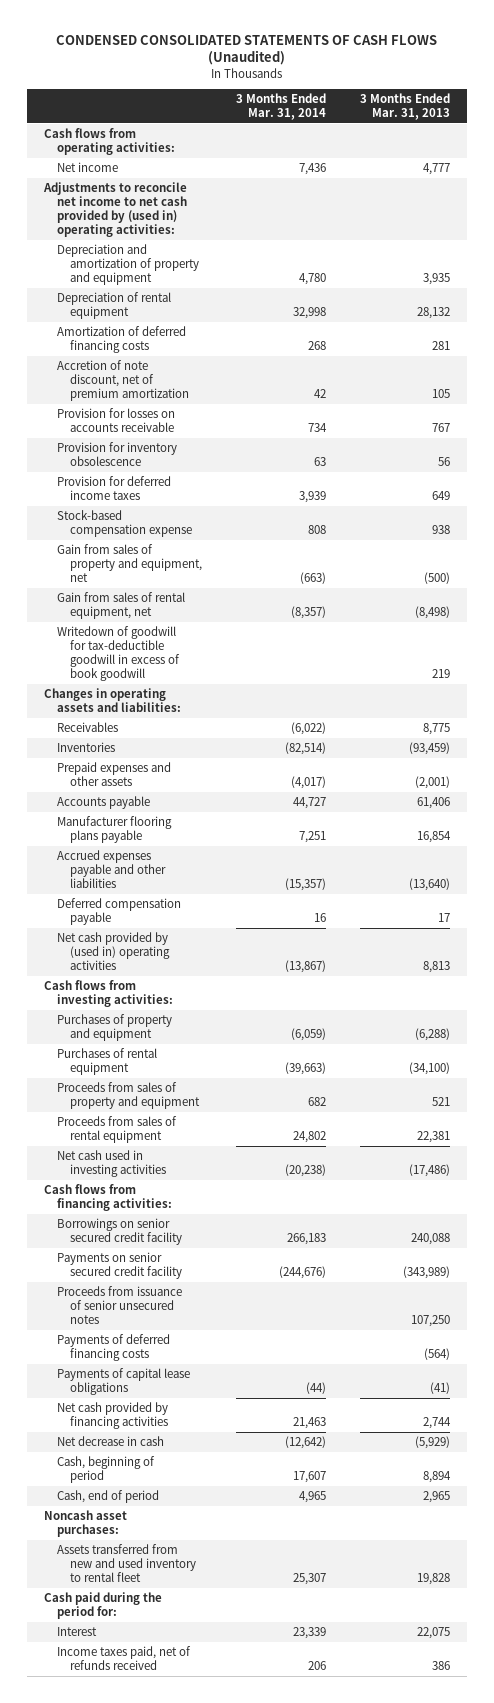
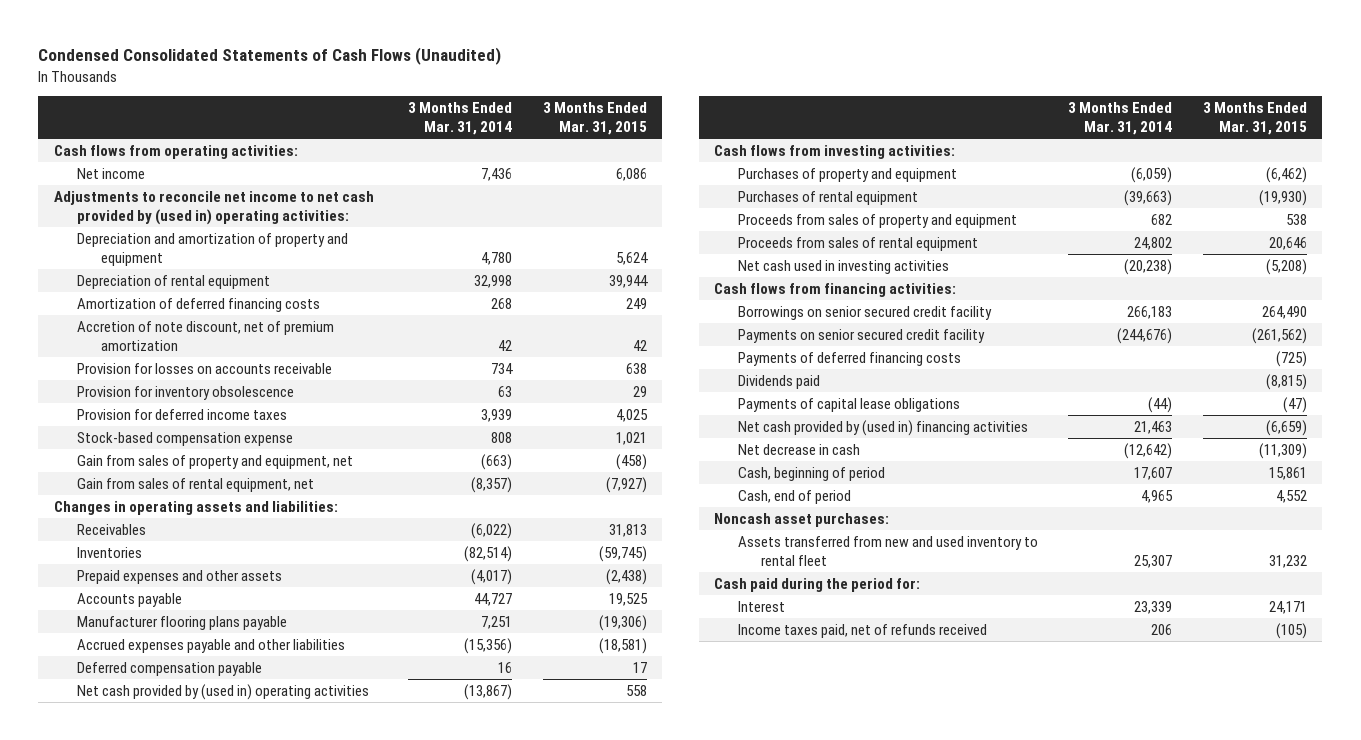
- CONDENSED CONSOLIDATED STATEMENTS OF CASH FLOWS (Unaudited)
+ Condensed Consolidated Statements of Cash Flows (Unaudited)
- | 3 Months Ended Mar. 31, 2014 | 3 Months Ended Mar. 31, 2013
+ | 3 Months Ended Mar. 31, 2014 | 3 Months Ended Mar. 31, 2015
- Writedown of goodwill for tax-deductible goodwill in excess of book goodwill | | 219
- Accrued expenses payable and other liabilities | (15,357) | (13,640)
+ Accrued expenses payable and other liabilities | (15,356) | (18,581)
- Proceeds from issuance of senior unsecured notes | | 107,250
+ Dividends paid | | (8,815)
- Net cash provided by financing activities | 21,463 | 2,744
+ Net cash provided by (used in) financing activities | 21,463 | (6,659)

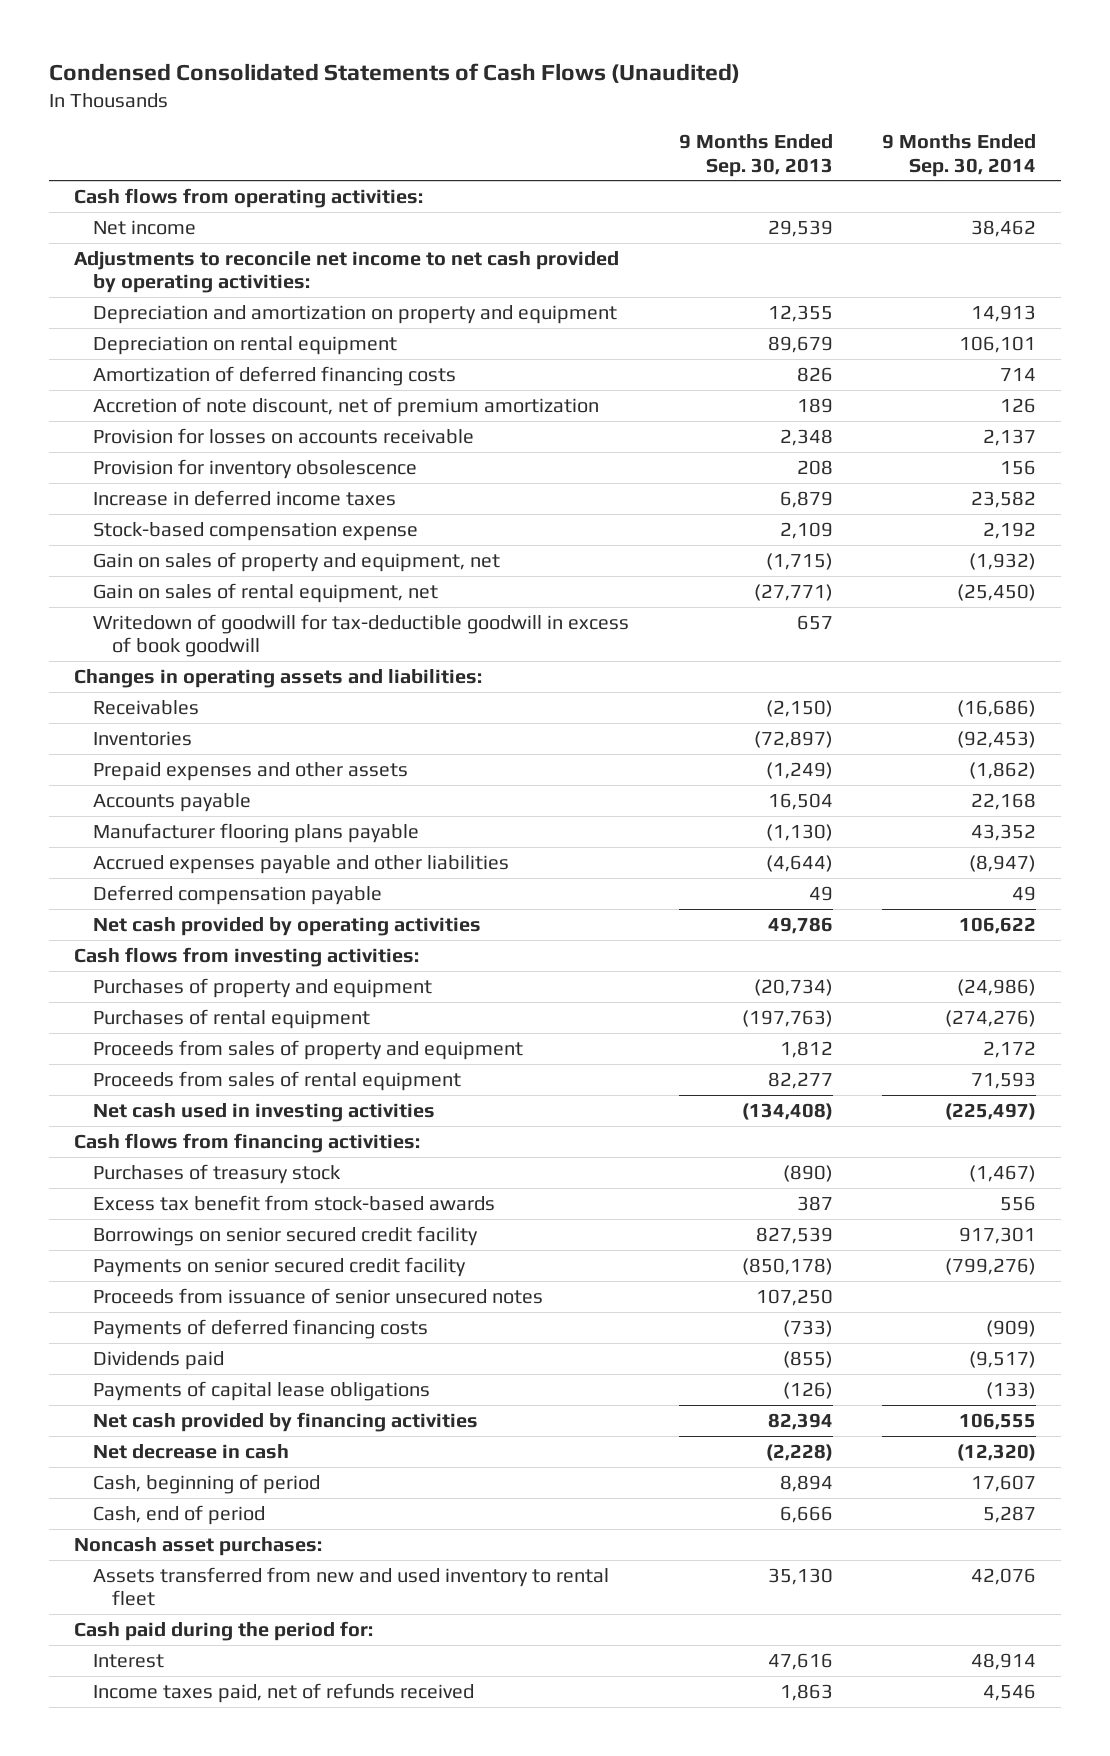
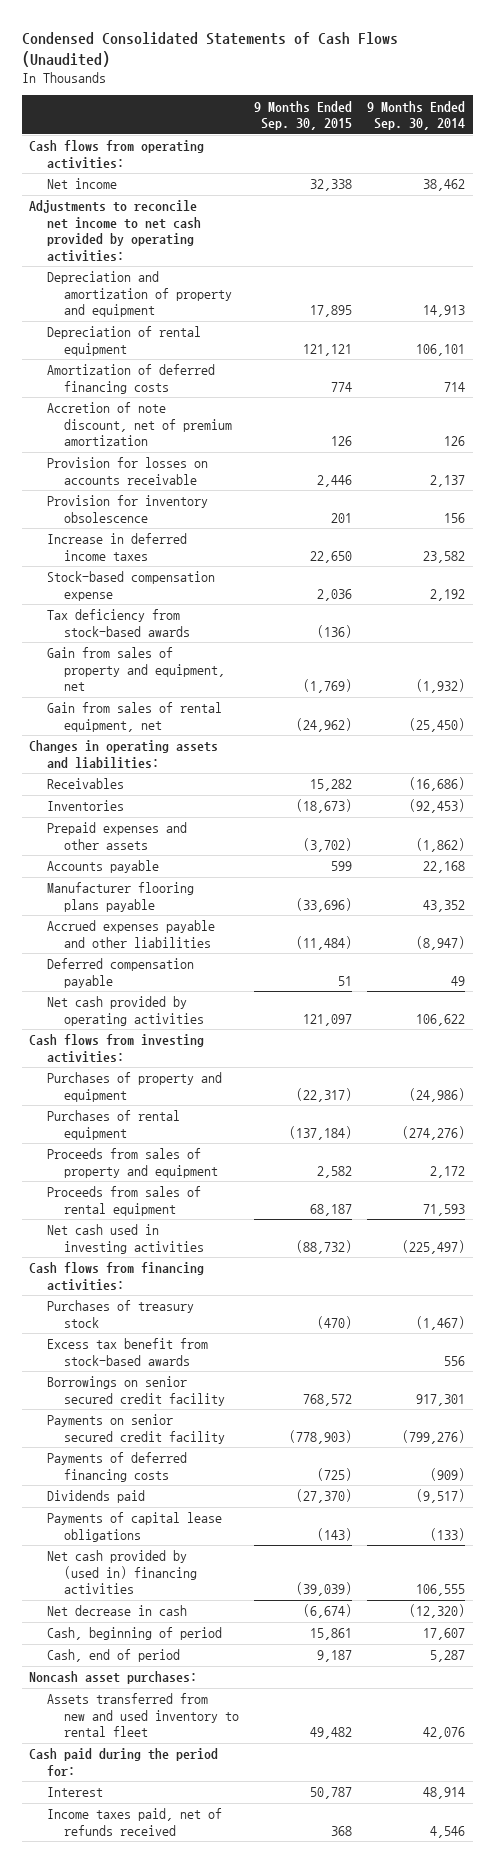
- | 9 Months Ended Sep. 30, 2013 | 9 Months Ended Sep. 30, 2014
+ | 9 Months Ended Sep. 30, 2015 | 9 Months Ended Sep. 30, 2014
- Depreciation and amortization on property and equipment | 12,355 | 14,913
- Depreciation on rental equipment | 89,679 | 106,101
+ Depreciation and amortization of property and equipment | 17,895 | 14,913
+ Depreciation of rental equipment | 121,121 | 106,101
- Gain on sales of property and equipment, net | (1,715) | (1,932)
- Gain on sales of rental equipment, net | (27,771) | (25,450)
- Writedown of goodwill for tax-deductible goodwill in excess of book goodwill | 657 |
+ Tax deficiency from stock-based awards | (136) |
+ Gain from sales of property and equipment, net | (1,769) | (1,932)
+ Gain from sales of rental equipment, net | (24,962) | (25,450)
- Proceeds from issuance of senior unsecured notes | 107,250 |
- Net cash provided by financing activities | 82,394 | 106,555
+ Net cash provided by (used in) financing activities | (39,039) | 106,555

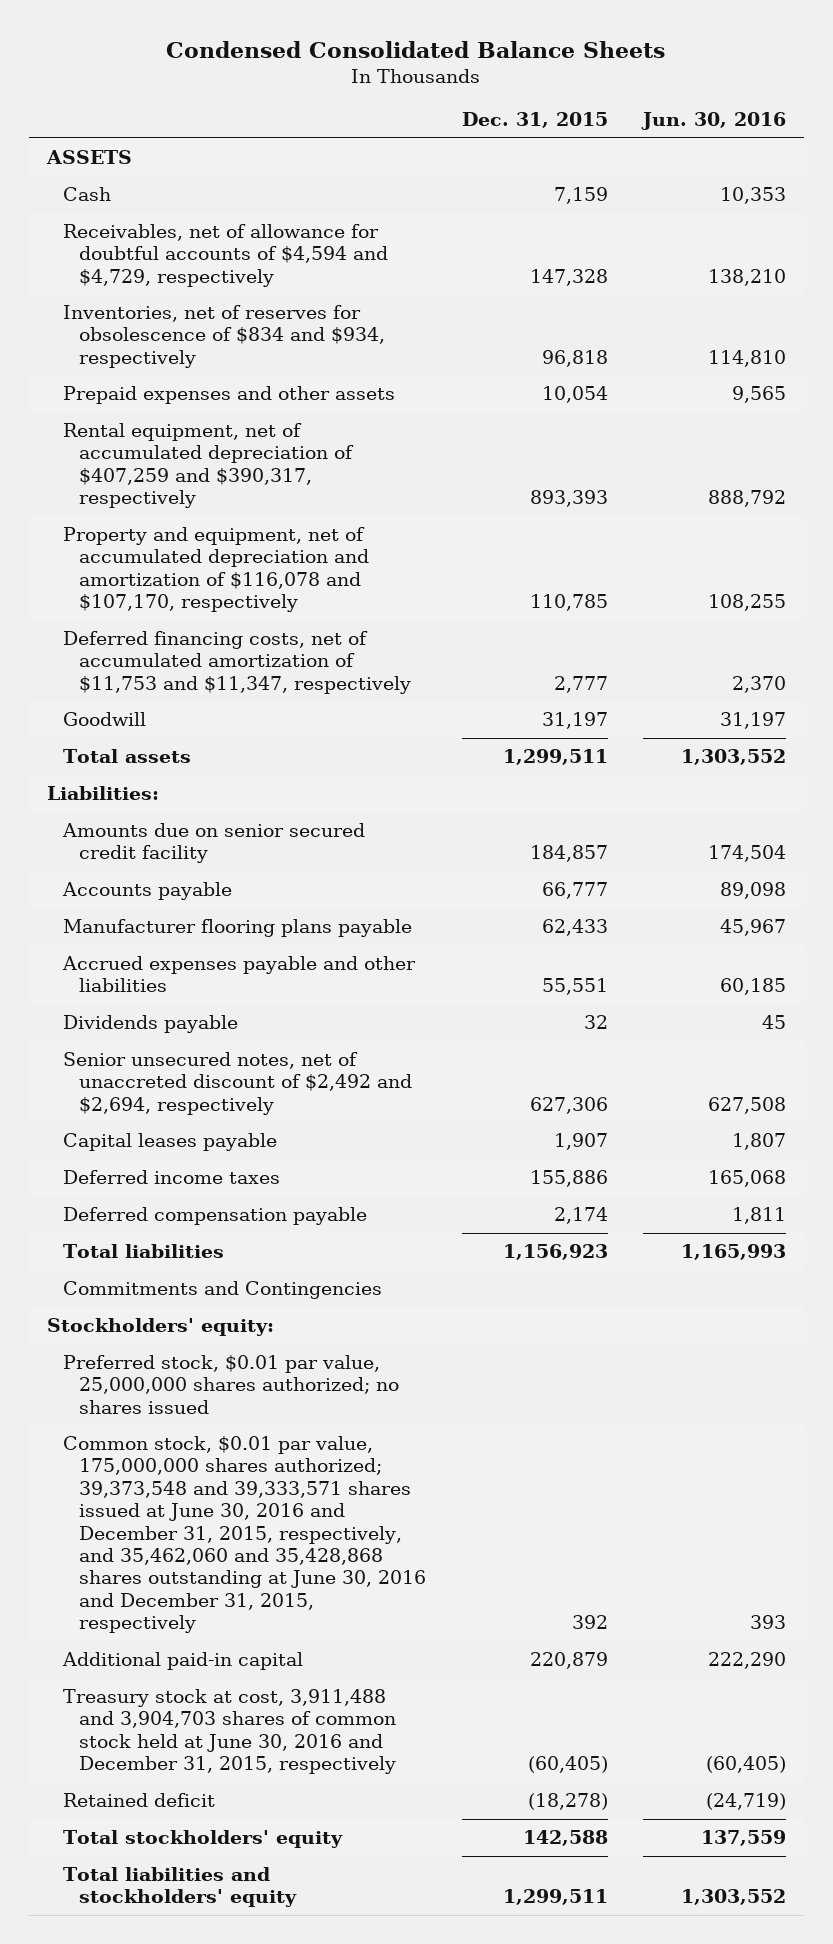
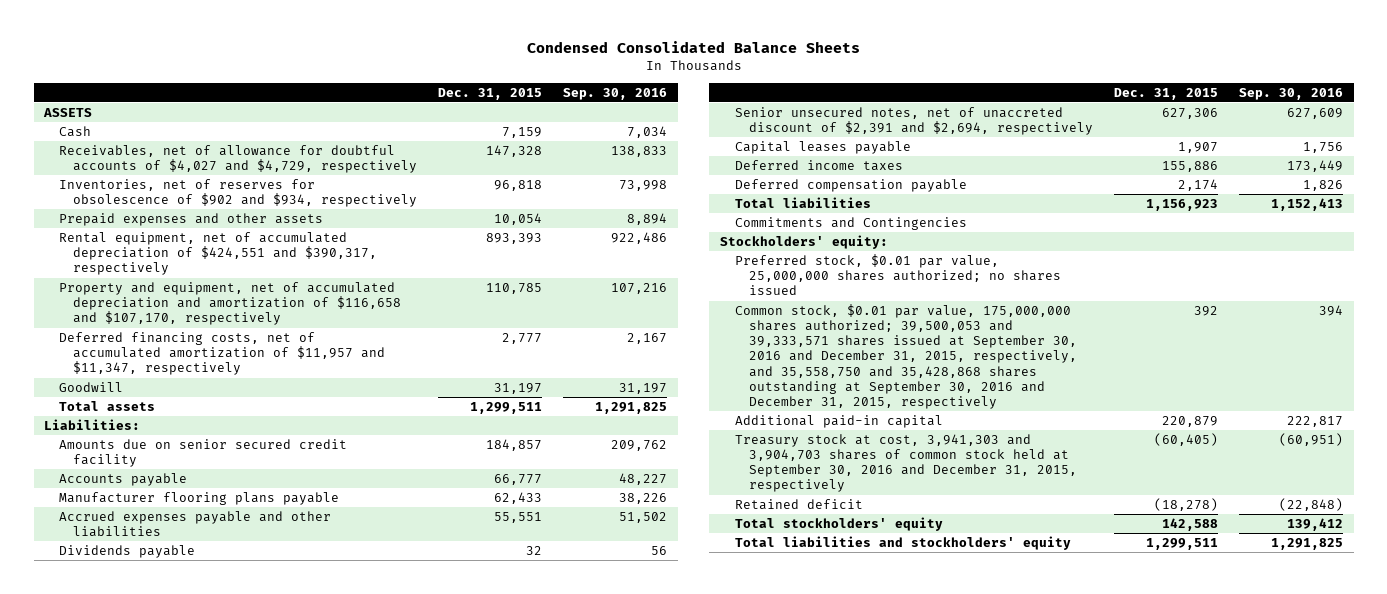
- | Dec. 31, 2015 | Jun. 30, 2016
+ | Dec. 31, 2015 | Sep. 30, 2016
- Receivables, net of allowance for doubtful accounts of $4,594 and $4,729, respectively | 147,328 | 138,210
- Inventories, net of reserves for obsolescence of $834 and $934, respectively | 96,818 | 114,810
+ Receivables, net of allowance for doubtful accounts of $4,027 and $4,729, respectively | 147,328 | 138,833
+ Inventories, net of reserves for obsolescence of $902 and $934, respectively | 96,818 | 73,998
- Rental equipment, net of accumulated depreciation of $407,259 and $390,317, respectively | 893,393 | 888,792
- Property and equipment, net of accumulated depreciation and amortization of $116,078 and $107,170, respectively | 110,785 | 108,255
- Deferred financing costs, net of accumulated amortization of $11,753 and $11,347, respectively | 2,777 | 2,370
+ Rental equipment, net of accumulated depreciation of $424,551 and $390,317, respectively | 893,393 | 922,486
+ Property and equipment, net of accumulated depreciation and amortization of $116,658 and $107,170, respectively | 110,785 | 107,216
+ Deferred financing costs, net of accumulated amortization of $11,957 and $11,347, respectively | 2,777 | 2,167
- Senior unsecured notes, net of unaccreted discount of $2,492 and $2,694, respectively | 627,306 | 627,508
+ Senior unsecured notes, net of unaccreted discount of $2,391 and $2,694, respectively | 627,306 | 627,609
- Common stock, $0.01 par value, 175,000,000 shares authorized; 39,373,548 and 39,333,571 shares issued at June 30, 2016 and December 31, 2015, respectively, and 35,462,060 and 35,428,868 shares outstanding at June 30, 2016 and December 31, 2015, respectively | 392 | 393
+ Common stock, $0.01 par value, 175,000,000 shares authorized; 39,500,053 and 39,333,571 shares issued at September 30, 2016 and December 31, 2015, respectively, and 35,558,750 and 35,428,868 shares outstanding at September 30, 2016 and December 31, 2015, respectively | 392 | 394
- Treasury stock at cost, 3,911,488 and 3,904,703 shares of common stock held at June 30, 2016 and December 31, 2015, respectively | (60,405) | (60,405)
+ Treasury stock at cost, 3,941,303 and 3,904,703 shares of common stock held at September 30, 2016 and December 31, 2015, respectively | (60,405) | (60,951)

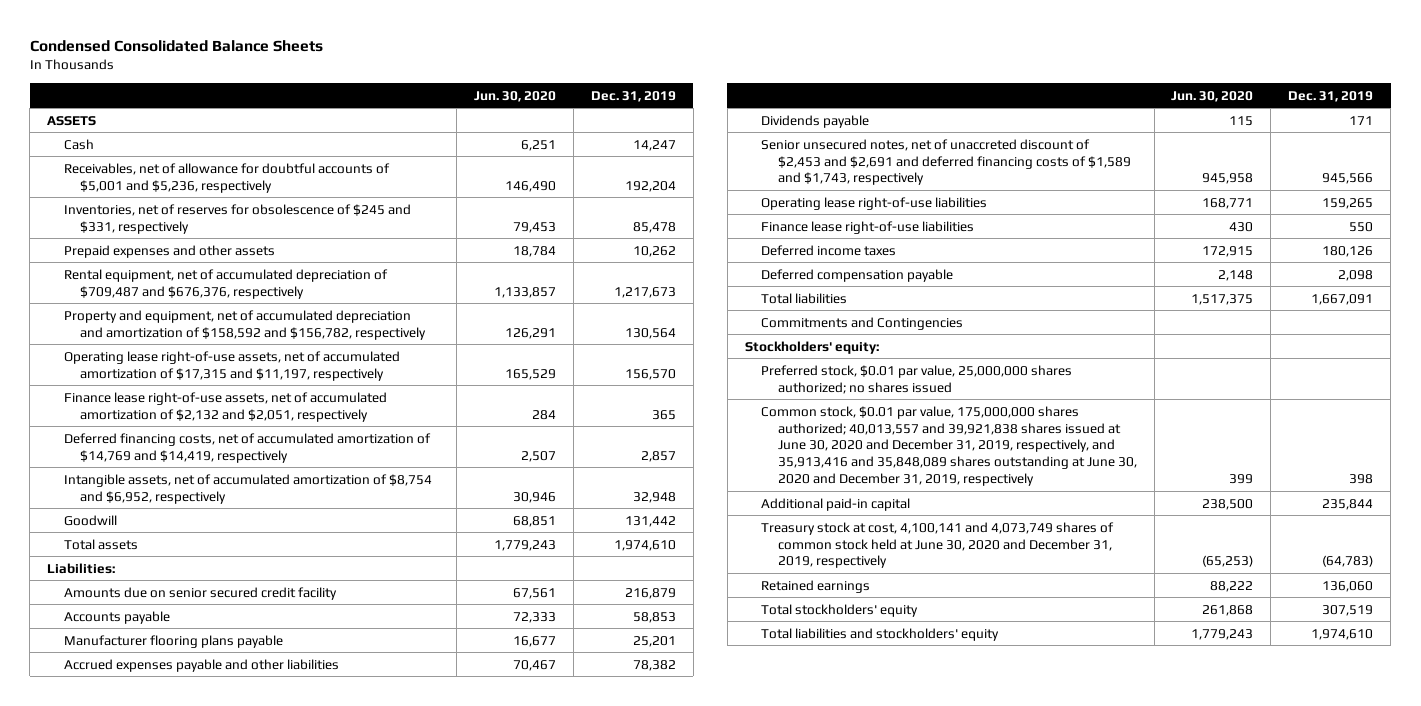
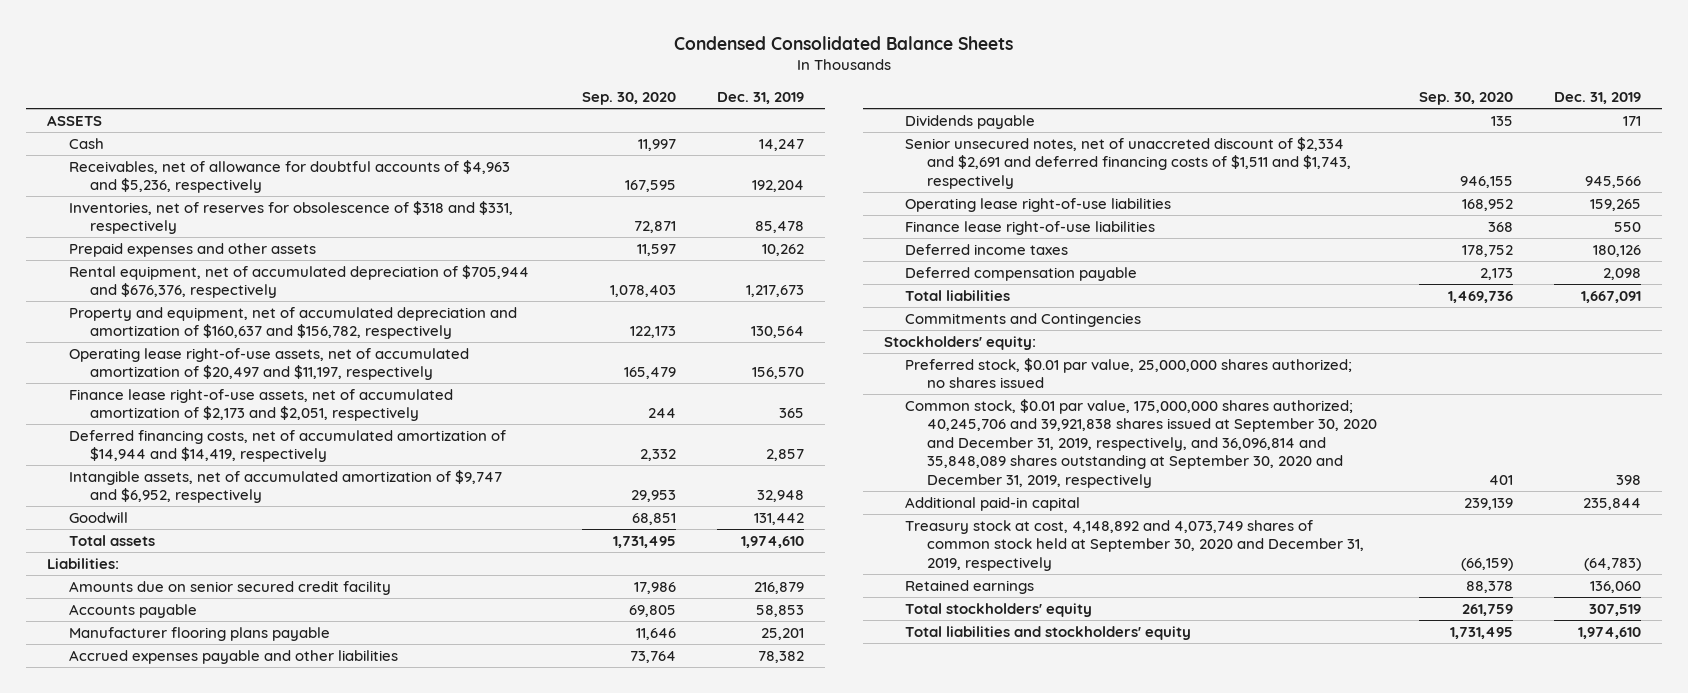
- | Jun. 30, 2020 | Dec. 31, 2019
+ | Sep. 30, 2020 | Dec. 31, 2019
- Receivables, net of allowance for doubtful accounts of $5,001 and $5,236, respectively | 146,490 | 192,204
- Inventories, net of reserves for obsolescence of $245 and $331, respectively | 79,453 | 85,478
+ Receivables, net of allowance for doubtful accounts of $4,963 and $5,236, respectively | 167,595 | 192,204
+ Inventories, net of reserves for obsolescence of $318 and $331, respectively | 72,871 | 85,478
- Rental equipment, net of accumulated depreciation of $709,487 and $676,376, respectively | 1,133,857 | 1,217,673
- Property and equipment, net of accumulated depreciation and amortization of $158,592 and $156,782, respectively | 126,291 | 130,564
- Operating lease right-of-use assets, net of accumulated amortization of $17,315 and $11,197, respectively | 165,529 | 156,570
- Finance lease right-of-use assets, net of accumulated amortization of $2,132 and $2,051, respectively | 284 | 365
- Deferred financing costs, net of accumulated amortization of $14,769 and $14,419, respectively | 2,507 | 2,857
- Intangible assets, net of accumulated amortization of $8,754 and $6,952, respectively | 30,946 | 32,948
+ Rental equipment, net of accumulated depreciation of $705,944 and $676,376, respectively | 1,078,403 | 1,217,673
+ Property and equipment, net of accumulated depreciation and amortization of $160,637 and $156,782, respectively | 122,173 | 130,564
+ Operating lease right-of-use assets, net of accumulated amortization of $20,497 and $11,197, respectively | 165,479 | 156,570
+ Finance lease right-of-use assets, net of accumulated amortization of $2,173 and $2,051, respectively | 244 | 365
+ Deferred financing costs, net of accumulated amortization of $14,944 and $14,419, respectively | 2,332 | 2,857
+ Intangible assets, net of accumulated amortization of $9,747 and $6,952, respectively | 29,953 | 32,948
- Senior unsecured notes, net of unaccreted discount of $2,453 and $2,691 and deferred financing costs of $1,589 and $1,743, respectively | 945,958 | 945,566
+ Senior unsecured notes, net of unaccreted discount of $2,334 and $2,691 and deferred financing costs of $1,511 and $1,743, respectively | 946,155 | 945,566
- Common stock, $0.01 par value, 175,000,000 shares authorized; 40,013,557 and 39,921,838 shares issued at June 30, 2020 and December 31, 2019, respectively, and 35,913,416 and 35,848,089 shares outstanding at June 30, 2020 and December 31, 2019, respectively | 399 | 398
+ Common stock, $0.01 par value, 175,000,000 shares authorized; 40,245,706 and 39,921,838 shares issued at September 30, 2020 and December 31, 2019, respectively, and 36,096,814 and 35,848,089 shares outstanding at September 30, 2020 and December 31, 2019, respectively | 401 | 398
- Treasury stock at cost, 4,100,141 and 4,073,749 shares of common stock held at June 30, 2020 and December 31, 2019, respectively | (65,253) | (64,783)
+ Treasury stock at cost, 4,148,892 and 4,073,749 shares of common stock held at September 30, 2020 and December 31, 2019, respectively | (66,159) | (64,783)

